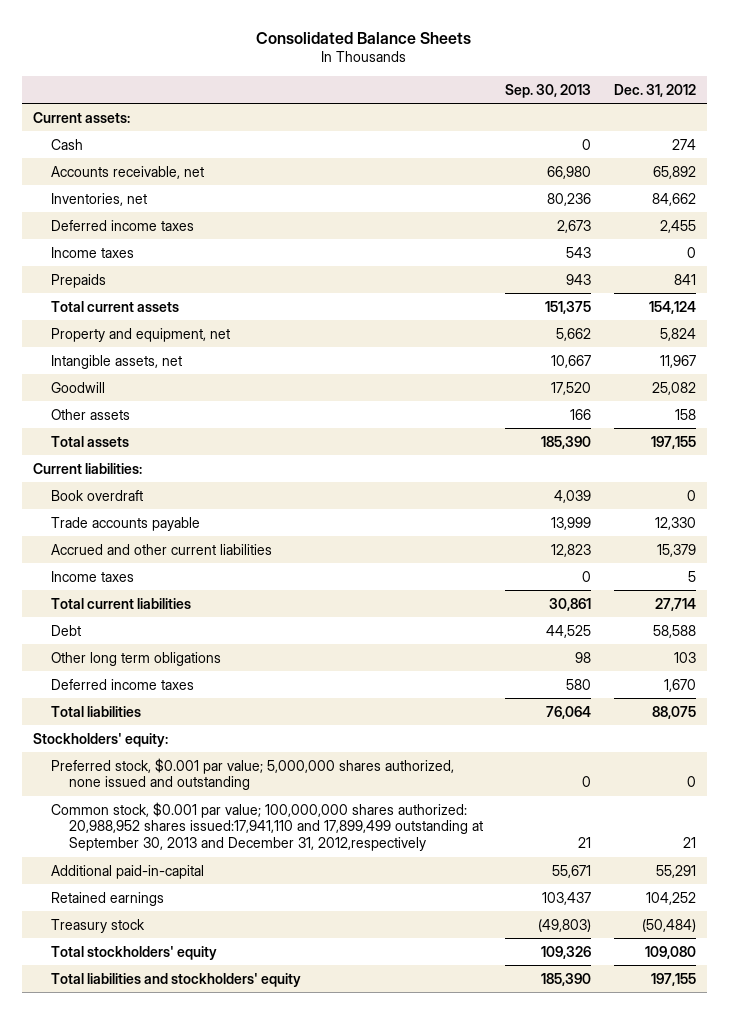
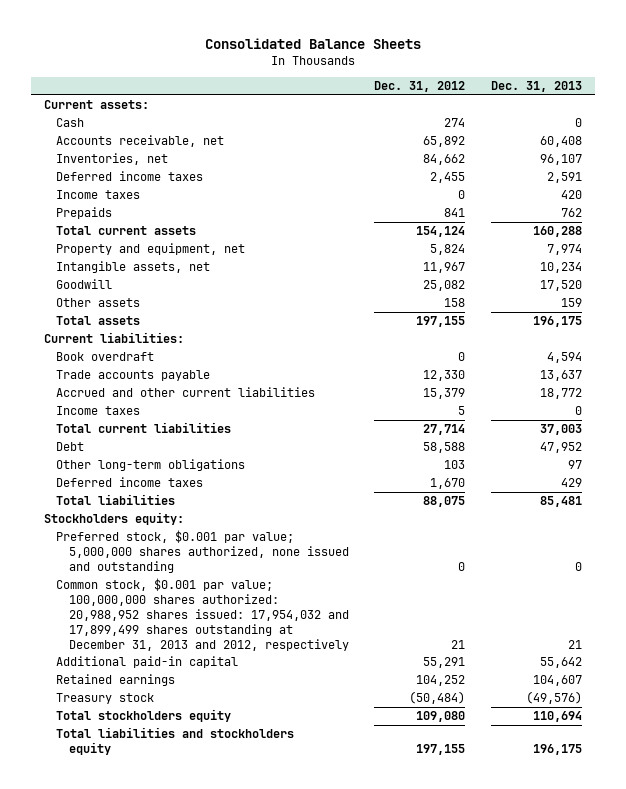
- | Sep. 30, 2013 | Dec. 31, 2012
+ | Dec. 31, 2012 | Dec. 31, 2013
- Other long term obligations | 98 | 103
+ Other long-term obligations | 103 | 97
- Stockholders' equity:
+ Stockholders equity:
- Common stock, $0.001 par value; 100,000,000 shares authorized: 20,988,952 shares issued:17,941,110 and 17,899,499 outstanding at September 30, 2013 and December 31, 2012,respectively | 21 | 21
- Additional paid-in-capital | 55,671 | 55,291
+ Common stock, $0.001 par value; 100,000,000 shares authorized: 20,988,952 shares issued: 17,954,032 and 17,899,499 shares outstanding at December 31, 2013 and 2012, respectively | 21 | 21
+ Additional paid-in capital | 55,291 | 55,642
- Total stockholders' equity | 109,326 | 109,080
- Total liabilities and stockholders' equity | 185,390 | 197,155
+ Total stockholders equity | 109,080 | 110,694
+ Total liabilities and stockholders equity | 197,155 | 196,175

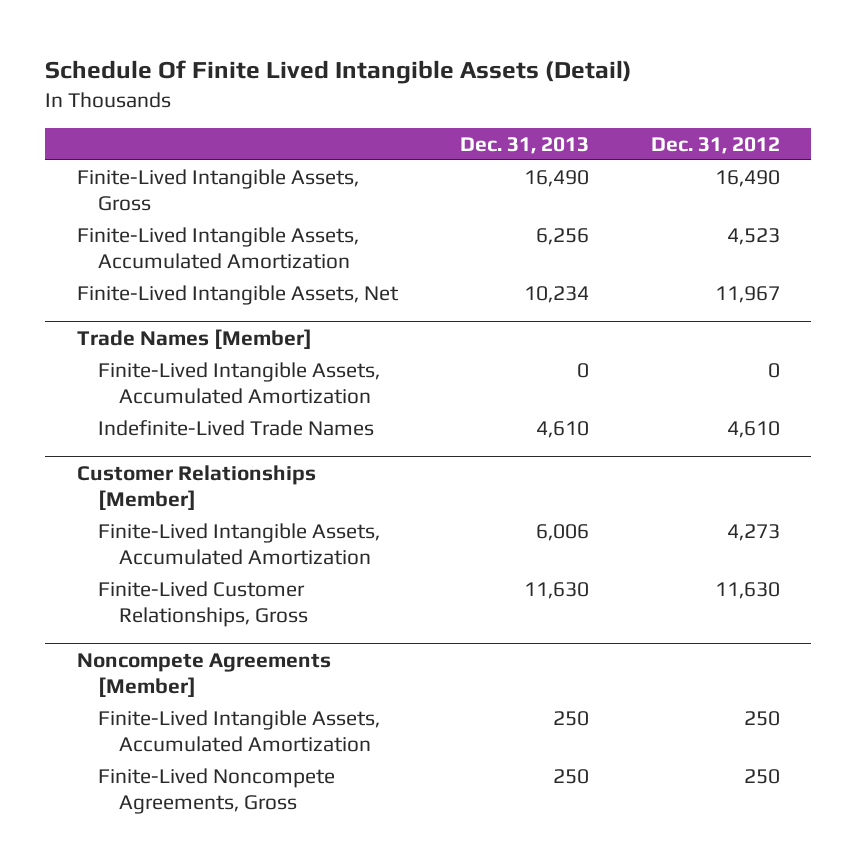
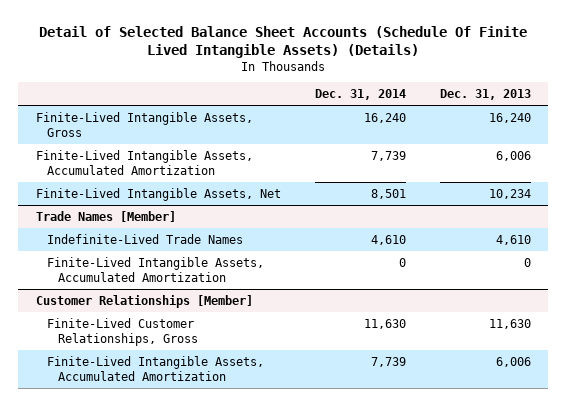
- Schedule Of Finite Lived Intangible Assets (Detail)
+ Detail of Selected Balance Sheet Accounts (Schedule Of Finite Lived Intangible Assets) (Details)
- | Dec. 31, 2013 | Dec. 31, 2012
+ | Dec. 31, 2014 | Dec. 31, 2013
- Finite-Lived Intangible Assets, Gross | 16,490 | 16,490
- Finite-Lived Intangible Assets, Accumulated Amortization | 6,256 | 4,523
+ Finite-Lived Intangible Assets, Gross | 16,240 | 16,240
+ Finite-Lived Intangible Assets, Accumulated Amortization | 7,739 | 6,006
@ Trade Names [Member]
moved down: Finite-Lived Intangible Assets, Accumulated Amortization | 0 | 0
- Noncompete Agreements [Member]
- Finite-Lived Intangible Assets, Accumulated Amortization | 250 | 250
- Finite-Lived Noncompete Agreements, Gross | 250 | 250
@ Customer Relationships [Member]
moved down: Finite-Lived Intangible Assets, Accumulated Amortization | 7,739 | 6,006

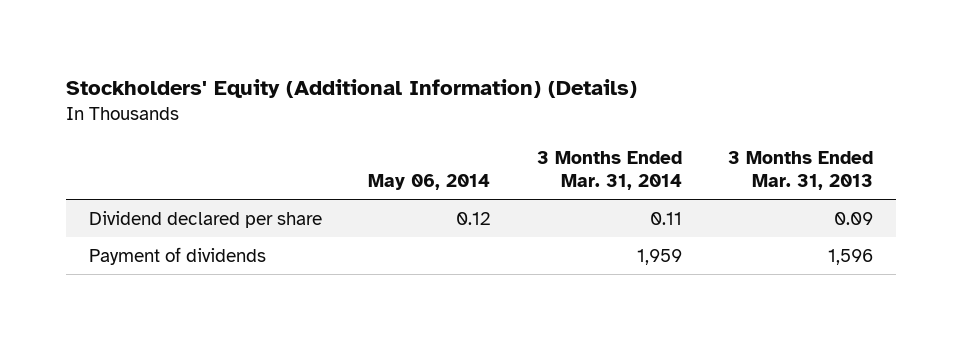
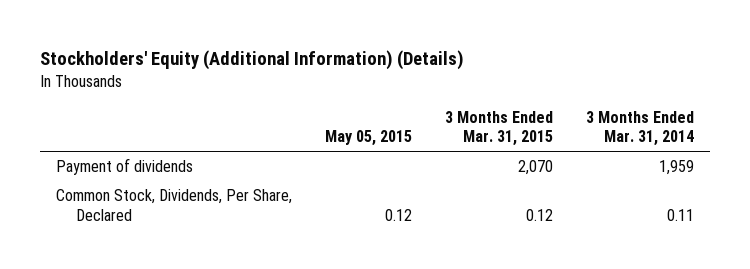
- | May 06, 2014 | 3 Months Ended Mar. 31, 2014 | 3 Months Ended Mar. 31, 2013
+ | May 05, 2015 | 3 Months Ended Mar. 31, 2015 | 3 Months Ended Mar. 31, 2014
- Dividend declared per share | 0.12 | 0.11 | 0.09
+ Common Stock, Dividends, Per Share, Declared | 0.12 | 0.12 | 0.11

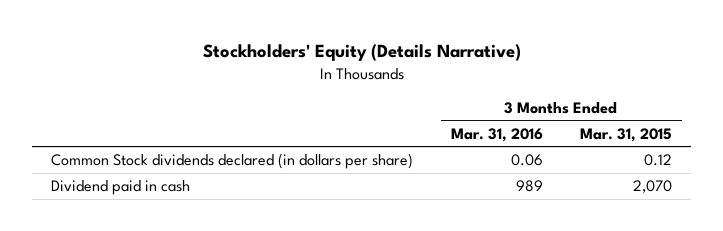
- Stockholders' Equity (Additional Information) (Details)
+ Stockholders' Equity (Details Narrative)
- | May 05, 2015 | 3 Months Ended Mar. 31, 2015 | 3 Months Ended Mar. 31, 2014
+ | 3 Months Ended Mar. 31, 2016 | 3 Months Ended Mar. 31, 2015
- Payment of dividends | | 2,070 | 1,959
- Common Stock, Dividends, Per Share, Declared | 0.12 | 0.12 | 0.11
+ Common Stock dividends declared (in dollars per share) | 0.06 | 0.12
+ Dividend paid in cash | 989 | 2,070

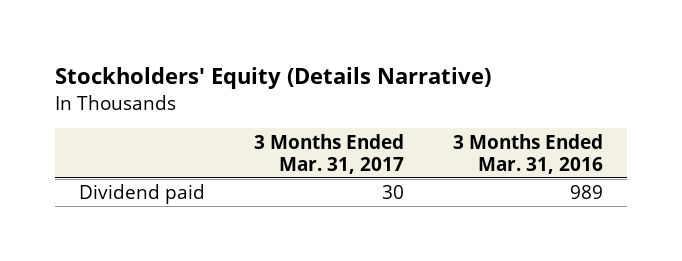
- | 3 Months Ended Mar. 31, 2016 | 3 Months Ended Mar. 31, 2015
+ | 3 Months Ended Mar. 31, 2017 | 3 Months Ended Mar. 31, 2016
- Common Stock dividends declared (in dollars per share) | 0.06 | 0.12
- Dividend paid in cash | 989 | 2,070
+ Dividend paid | 30 | 989

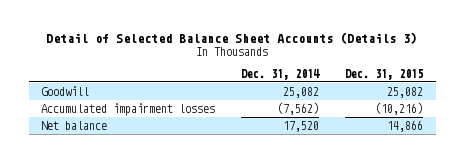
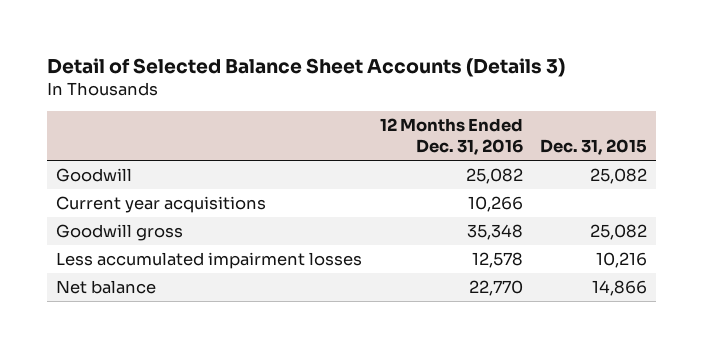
- | Dec. 31, 2014 | Dec. 31, 2015
+ | 12 Months Ended Dec. 31, 2016 | Dec. 31, 2015
- Accumulated impairment losses | (7,562) | (10,216)
+ Current year acquisitions | 10,266 |
+ Goodwill gross | 35,348 | 25,082
+ Less accumulated impairment losses | 12,578 | 10,216

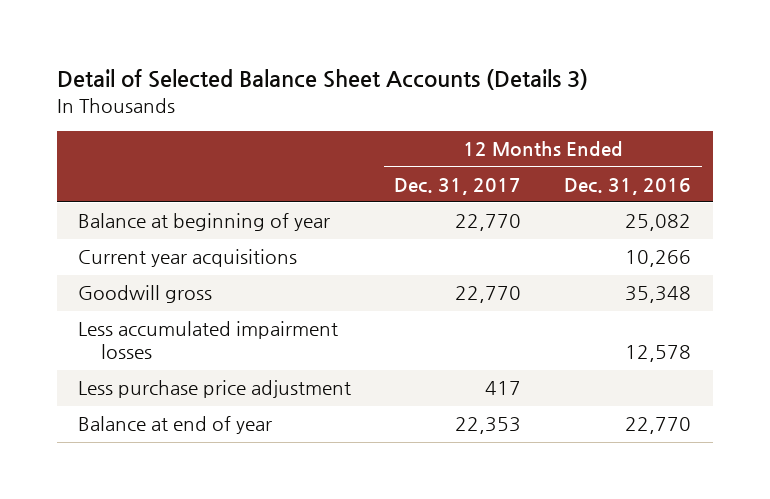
- | 12 Months Ended Dec. 31, 2016 | Dec. 31, 2015
+ | 12 Months Ended Dec. 31, 2017 | 12 Months Ended Dec. 31, 2016
- Goodwill | 25,082 | 25,082
+ Balance at beginning of year | 22,770 | 25,082
- Net balance | 22,770 | 14,866
+ Less purchase price adjustment | 417 |
+ Balance at end of year | 22,353 | 22,770

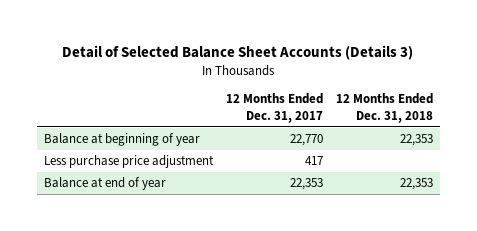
- | 12 Months Ended Dec. 31, 2017 | 12 Months Ended Dec. 31, 2016
+ | 12 Months Ended Dec. 31, 2017 | 12 Months Ended Dec. 31, 2018
- Current year acquisitions | | 10,266
- Goodwill gross | 22,770 | 35,348
- Less accumulated impairment losses | | 12,578

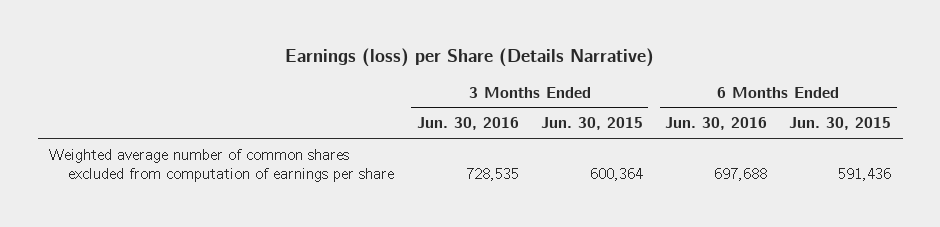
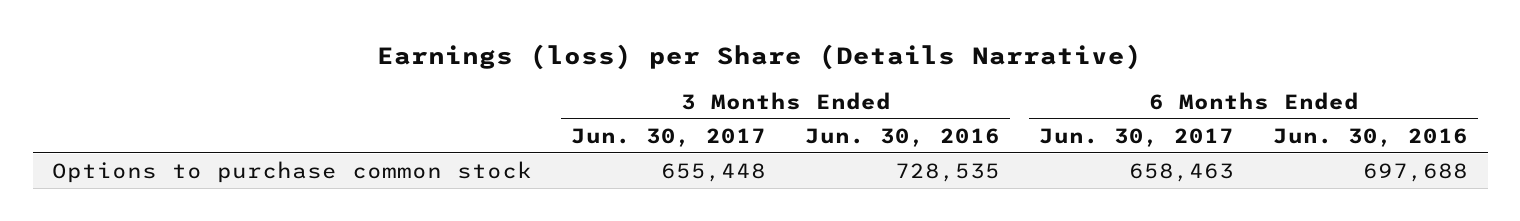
- | 3 Months Ended Jun. 30, 2016 | 3 Months Ended Jun. 30, 2015 | 6 Months Ended Jun. 30, 2016 | 6 Months Ended Jun. 30, 2015
+ | 3 Months Ended Jun. 30, 2017 | 3 Months Ended Jun. 30, 2016 | 6 Months Ended Jun. 30, 2017 | 6 Months Ended Jun. 30, 2016
- Weighted average number of common shares excluded from computation of earnings per share | 728,535 | 600,364 | 697,688 | 591,436
+ Options to purchase common stock | 655,448 | 728,535 | 658,463 | 697,688

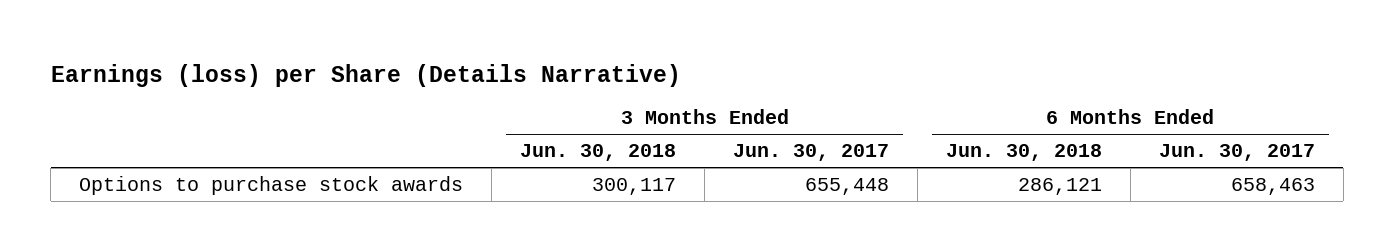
- | 3 Months Ended Jun. 30, 2017 | 3 Months Ended Jun. 30, 2016 | 6 Months Ended Jun. 30, 2017 | 6 Months Ended Jun. 30, 2016
+ | 3 Months Ended Jun. 30, 2018 | 3 Months Ended Jun. 30, 2017 | 6 Months Ended Jun. 30, 2018 | 6 Months Ended Jun. 30, 2017
- Options to purchase common stock | 655,448 | 728,535 | 658,463 | 697,688
+ Options to purchase stock awards | 300,117 | 655,448 | 286,121 | 658,463

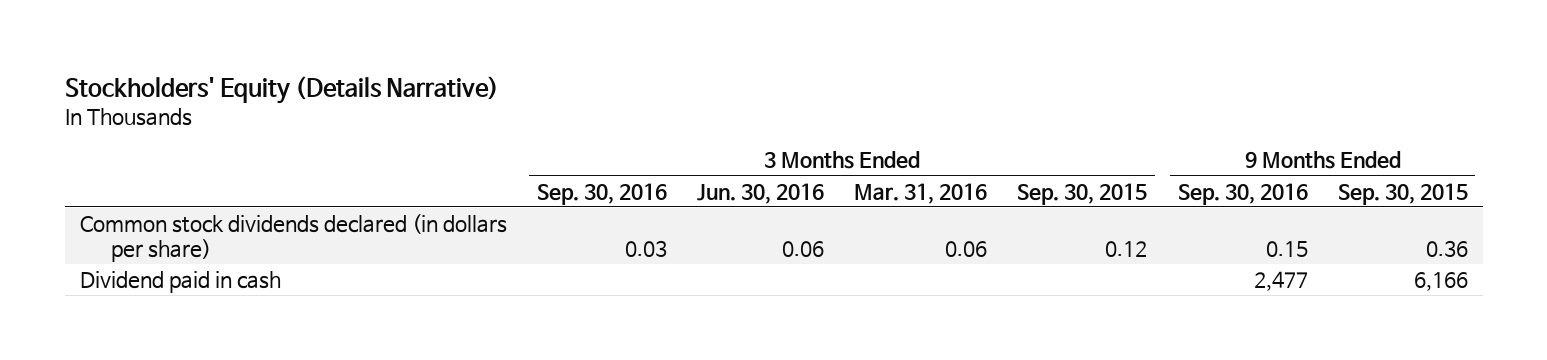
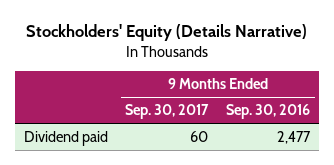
- | 3 Months Ended Sep. 30, 2016 | 3 Months Ended Jun. 30, 2016 | 3 Months Ended Mar. 31, 2016 | 3 Months Ended Sep. 30, 2015 | 9 Months Ended Sep. 30, 2016 | 9 Months Ended Sep. 30, 2015
+ | 9 Months Ended Sep. 30, 2017 | 9 Months Ended Sep. 30, 2016
- Common stock dividends declared (in dollars per share) | 0.03 | 0.06 | 0.06 | 0.12 | 0.15 | 0.36
- Dividend paid in cash | | | | | 2,477 | 6,166
+ Dividend paid | 60 | 2,477

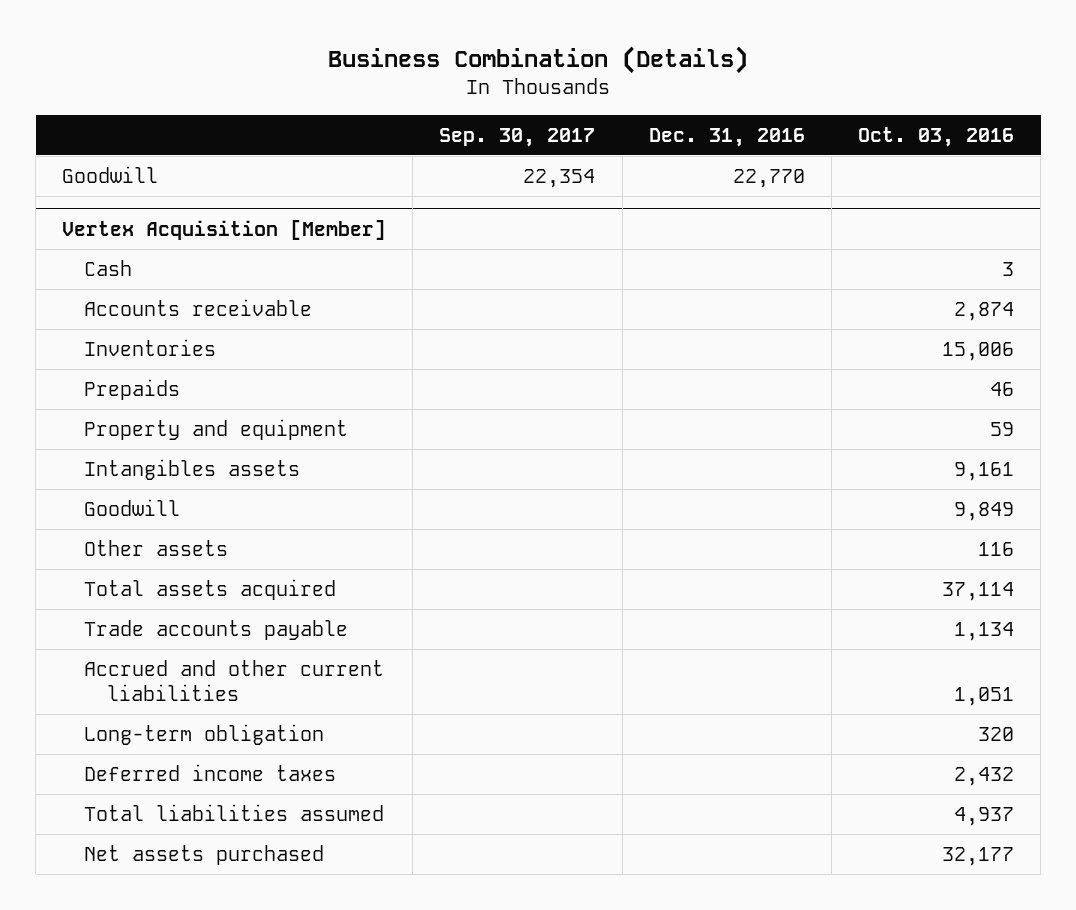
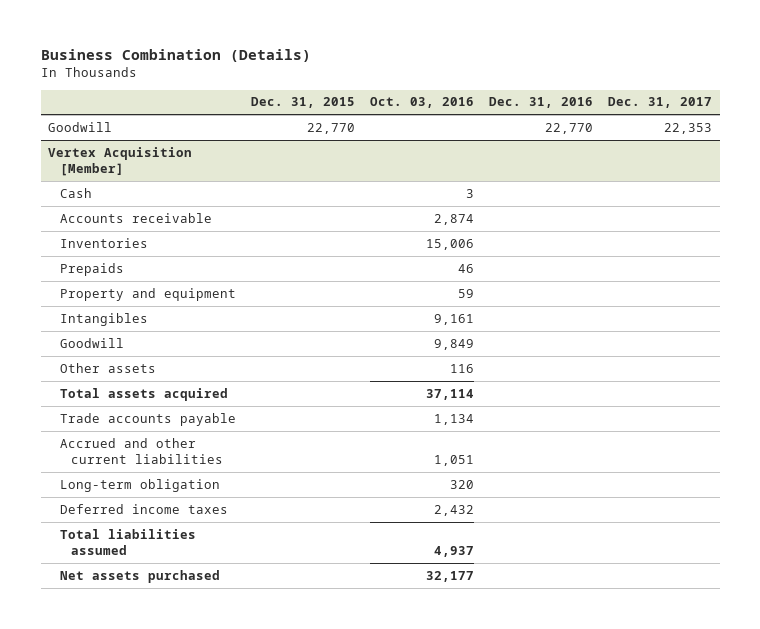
- | Sep. 30, 2017 | Dec. 31, 2016 | Oct. 03, 2016
+ | Dec. 31, 2015 | Oct. 03, 2016 | Dec. 31, 2016 | Dec. 31, 2017
@ Vertex Acquisition [Member]
- Intangibles assets | | | 9,161
+ Intangibles | | 9,161 | |

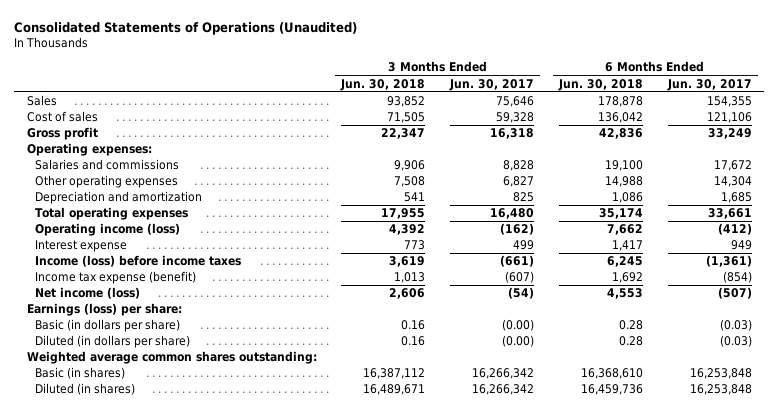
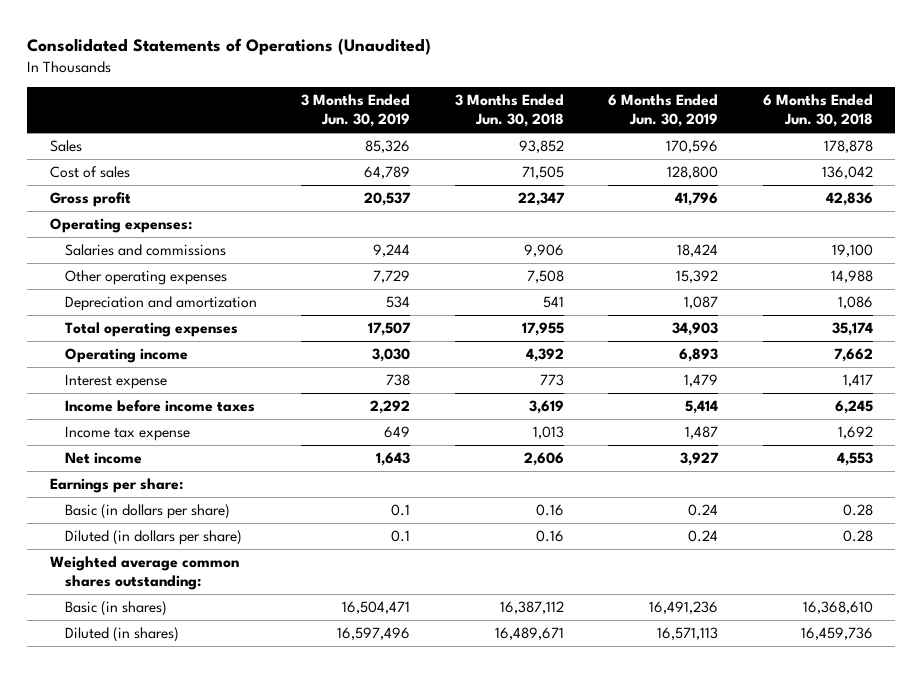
- | 3 Months Ended Jun. 30, 2018 | 3 Months Ended Jun. 30, 2017 | 6 Months Ended Jun. 30, 2018 | 6 Months Ended Jun. 30, 2017
+ | 3 Months Ended Jun. 30, 2019 | 3 Months Ended Jun. 30, 2018 | 6 Months Ended Jun. 30, 2019 | 6 Months Ended Jun. 30, 2018
- Operating income (loss) | 4,392 | (162) | 7,662 | (412)
+ Operating income | 3,030 | 4,392 | 6,893 | 7,662
- Income (loss) before income taxes | 3,619 | (661) | 6,245 | (1,361)
- Income tax expense (benefit) | 1,013 | (607) | 1,692 | (854)
- Net income (loss) | 2,606 | (54) | 4,553 | (507)
- Earnings (loss) per share:
+ Income before income taxes | 2,292 | 3,619 | 5,414 | 6,245
+ Income tax expense | 649 | 1,013 | 1,487 | 1,692
+ Net income | 1,643 | 2,606 | 3,927 | 4,553
+ Earnings per share:

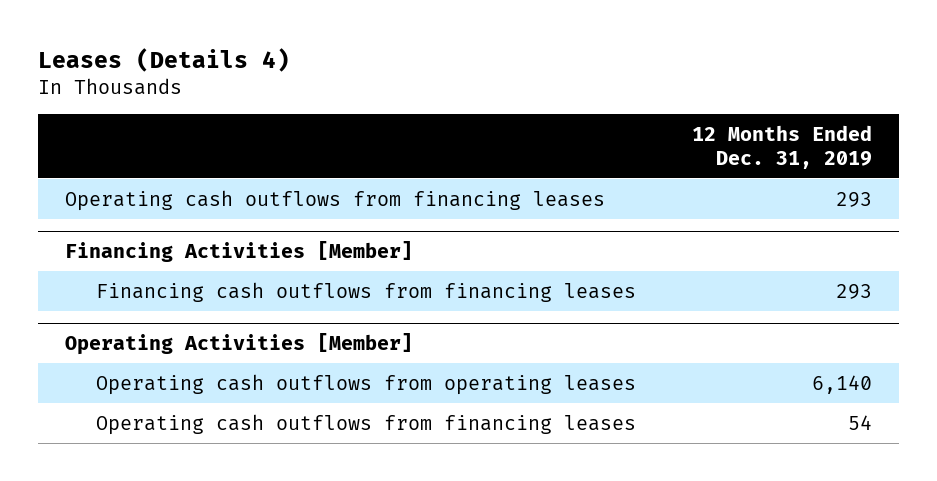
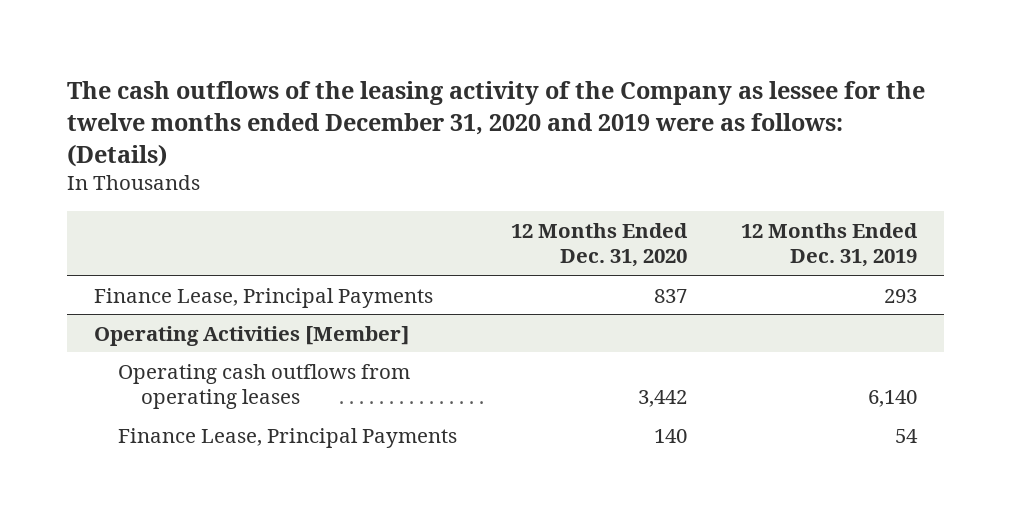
- Leases (Details 4)
+ The cash outflows of the leasing activity of the Company as lessee for the twelve months ended December 31, 2020 and 2019 were as follows: (Details)
- | 12 Months Ended Dec. 31, 2019
+ | 12 Months Ended Dec. 31, 2020 | 12 Months Ended Dec. 31, 2019
- Operating cash outflows from financing leases | 293
- Financing Activities [Member]
- Financing cash outflows from financing leases | 293
+ Finance Lease, Principal Payments | 837 | 293
@ Operating Activities [Member]
- Operating cash outflows from financing leases | 54
+ Finance Lease, Principal Payments | 140 | 54

